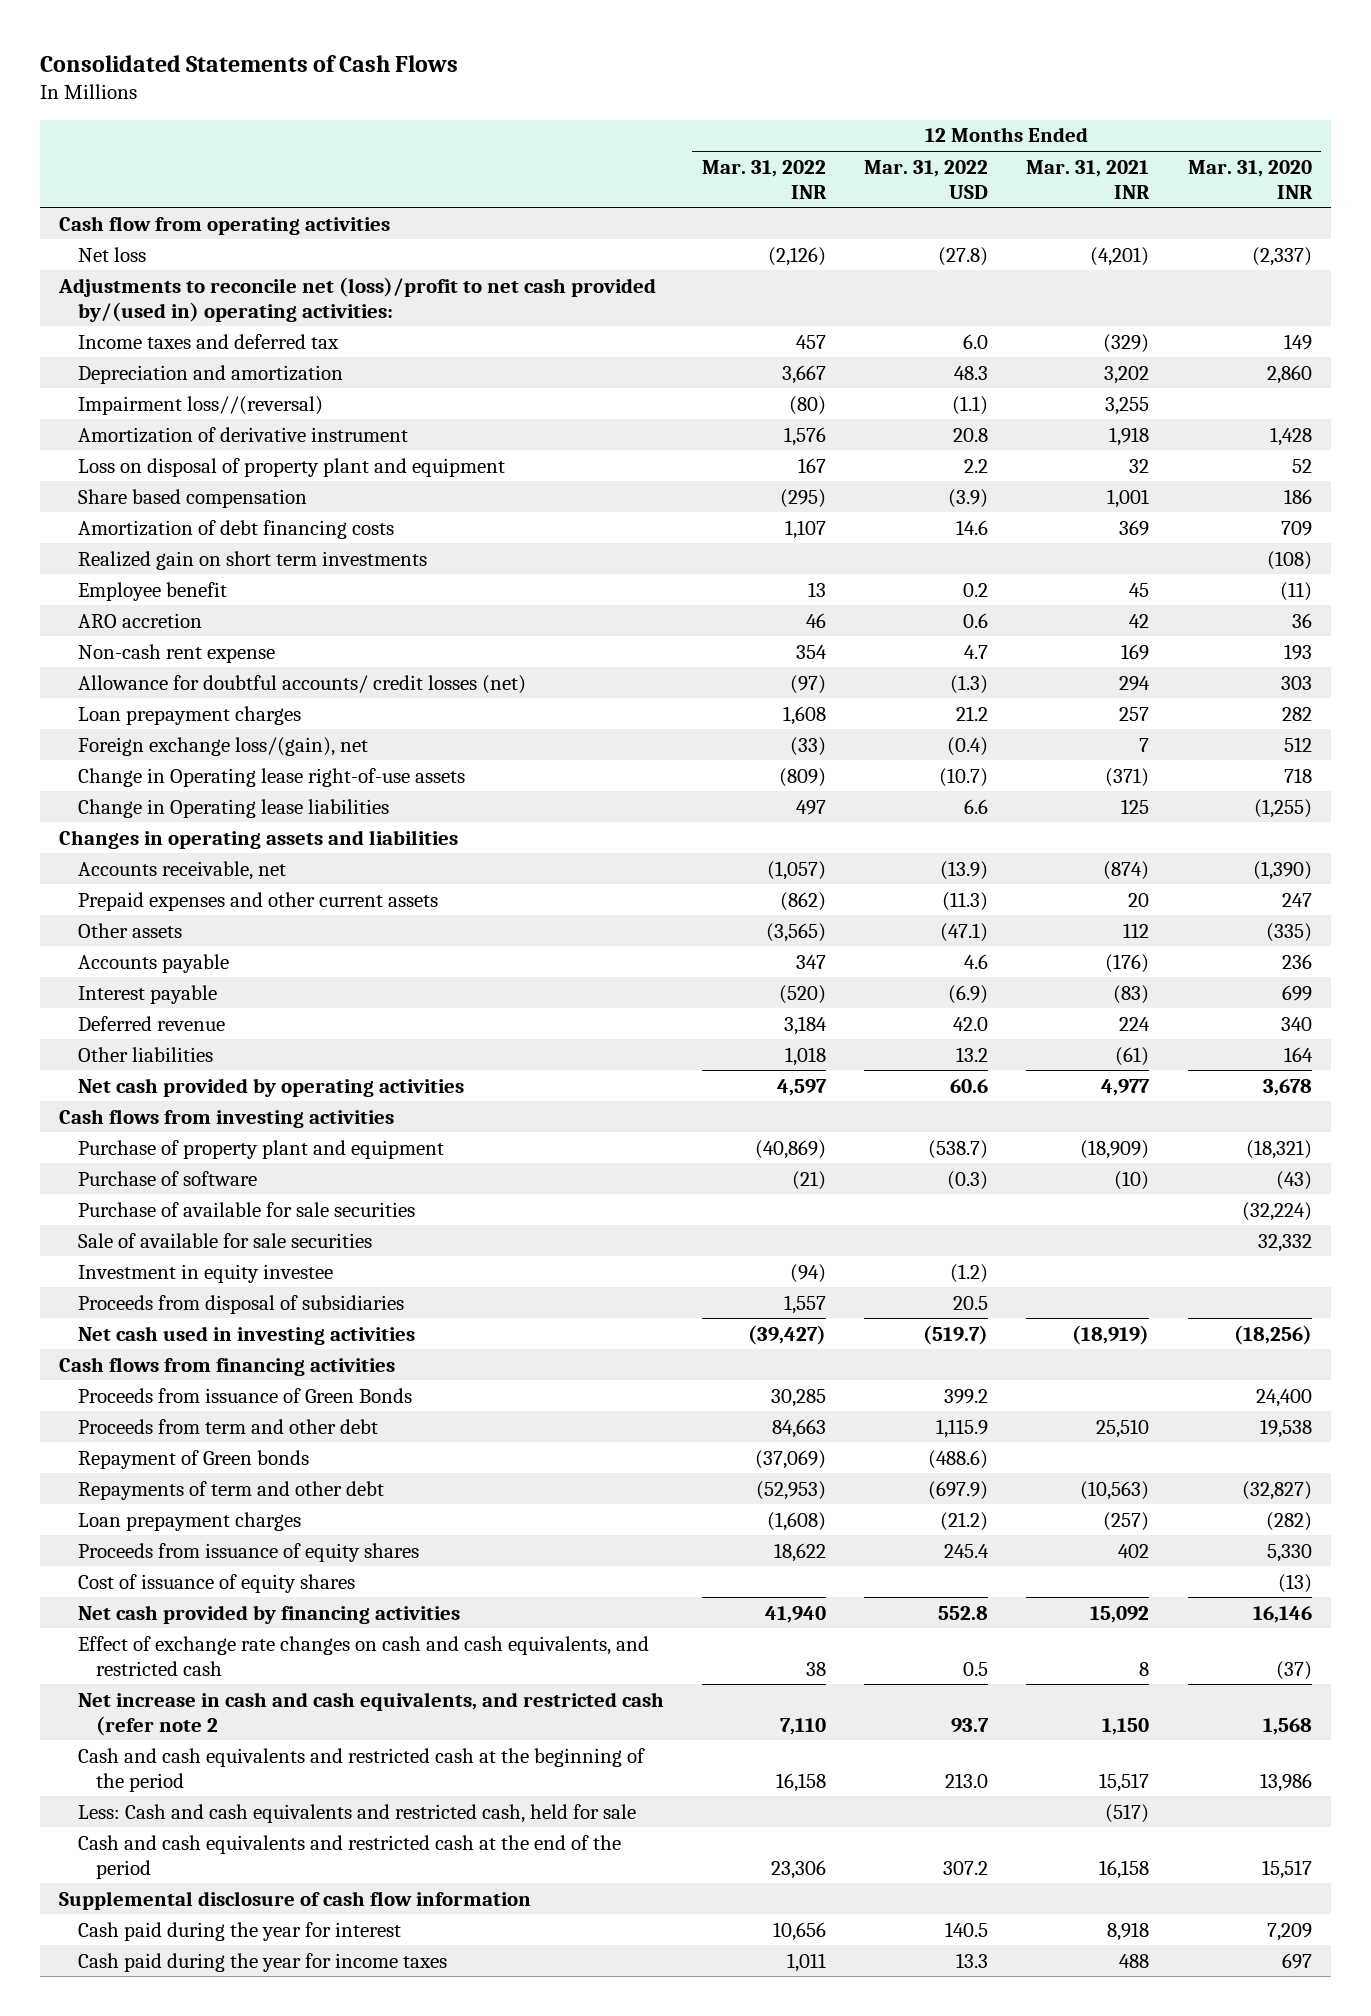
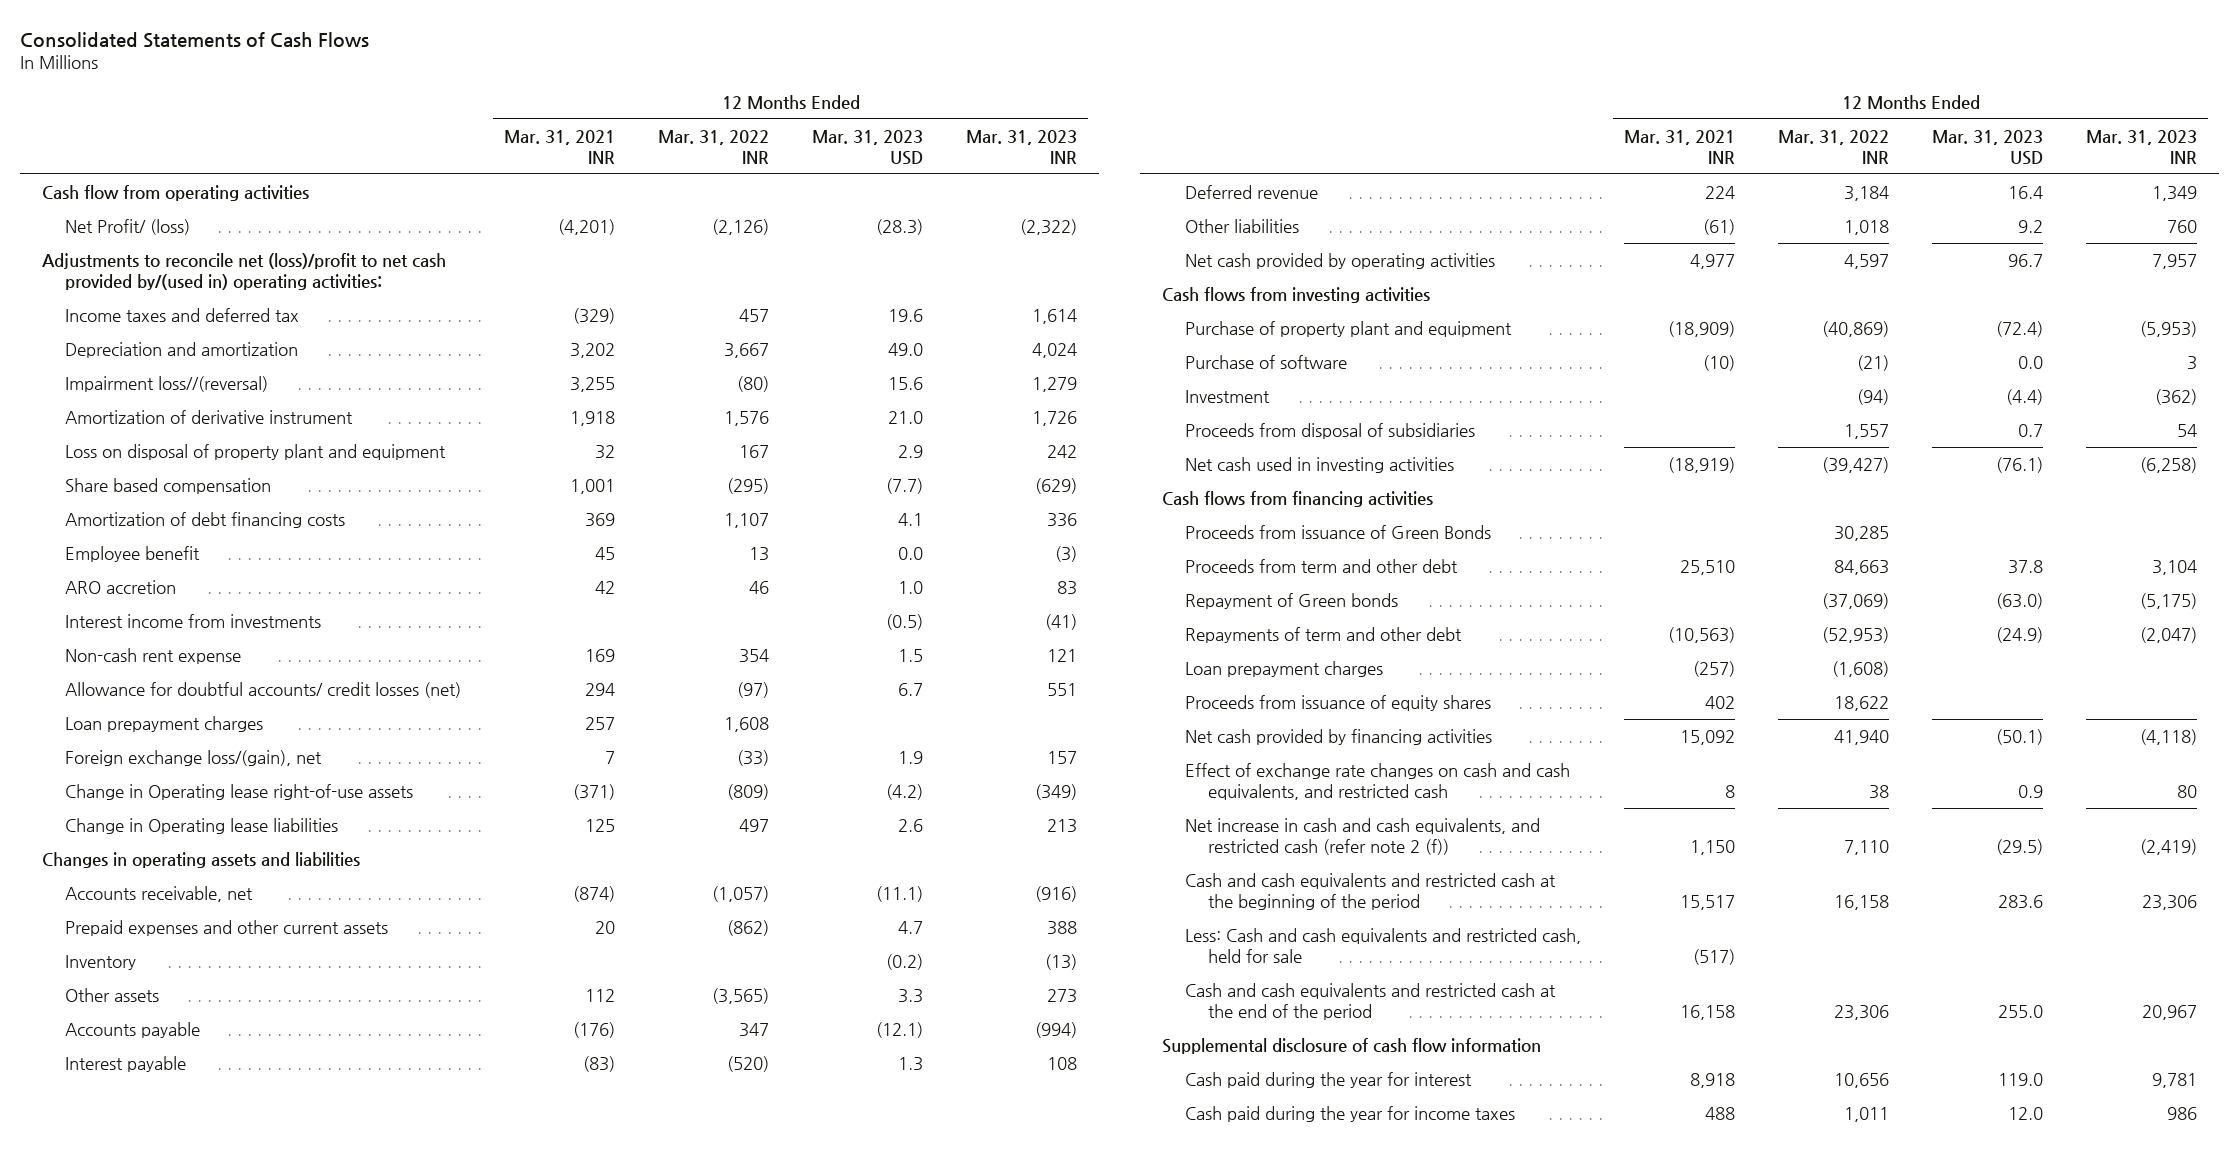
- | 12 Months Ended Mar. 31, 2022 INR | 12 Months Ended Mar. 31, 2022 USD | 12 Months Ended Mar. 31, 2021 INR | 12 Months Ended Mar. 31, 2020 INR
+ | 12 Months Ended Mar. 31, 2021 INR | 12 Months Ended Mar. 31, 2022 INR | 12 Months Ended Mar. 31, 2023 USD | 12 Months Ended Mar. 31, 2023 INR
- Net loss | (2,126) | (27.8) | (4,201) | (2,337)
+ Net Profit/ (loss) | (4,201) | (2,126) | (28.3) | (2,322)
- Realized gain on short term investments | | | | (108)
+ Interest income from investments | | | (0.5) | (41)
+ Inventory | | | (0.2) | (13)
- Purchase of available for sale securities | | | | (32,224)
- Sale of available for sale securities | | | | 32,332
- Investment in equity investee | (94) | (1.2) | |
+ Investment | | (94) | (4.4) | (362)
- Cost of issuance of equity shares | | | | (13)
- Net increase in cash and cash equivalents, and restricted cash (refer note 2 | 7,110 | 93.7 | 1,150 | 1,568
+ Net increase in cash and cash equivalents, and restricted cash (refer note 2 (f)) | 1,150 | 7,110 | (29.5) | (2,419)

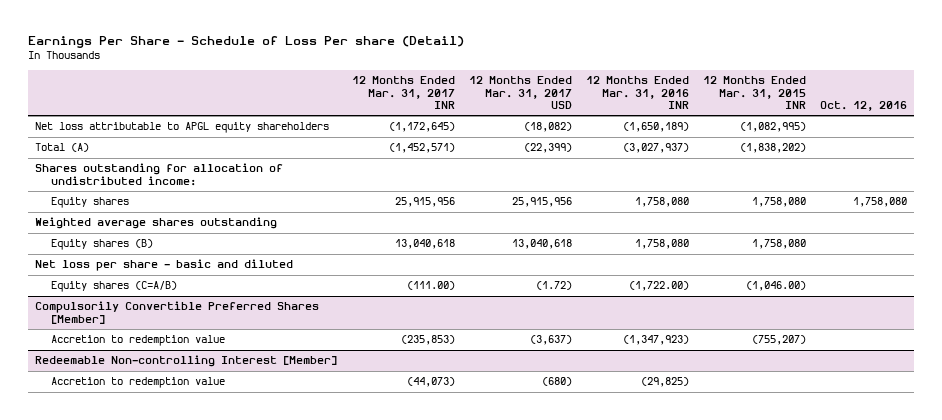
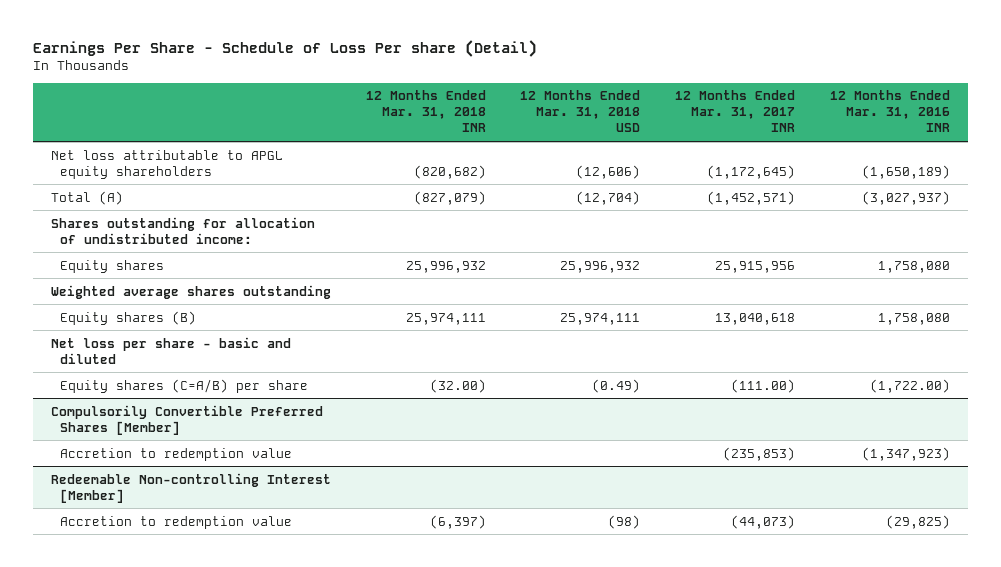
- | 12 Months Ended Mar. 31, 2017 INR | 12 Months Ended Mar. 31, 2017 USD | 12 Months Ended Mar. 31, 2016 INR | 12 Months Ended Mar. 31, 2015 INR | Oct. 12, 2016
+ | 12 Months Ended Mar. 31, 2018 INR | 12 Months Ended Mar. 31, 2018 USD | 12 Months Ended Mar. 31, 2017 INR | 12 Months Ended Mar. 31, 2016 INR
- Equity shares (C=A/B) | (111.00) | (1.72) | (1,722.00) | (1,046.00) |
+ Equity shares (C=A/B) per share | (32.00) | (0.49) | (111.00) | (1,722.00)

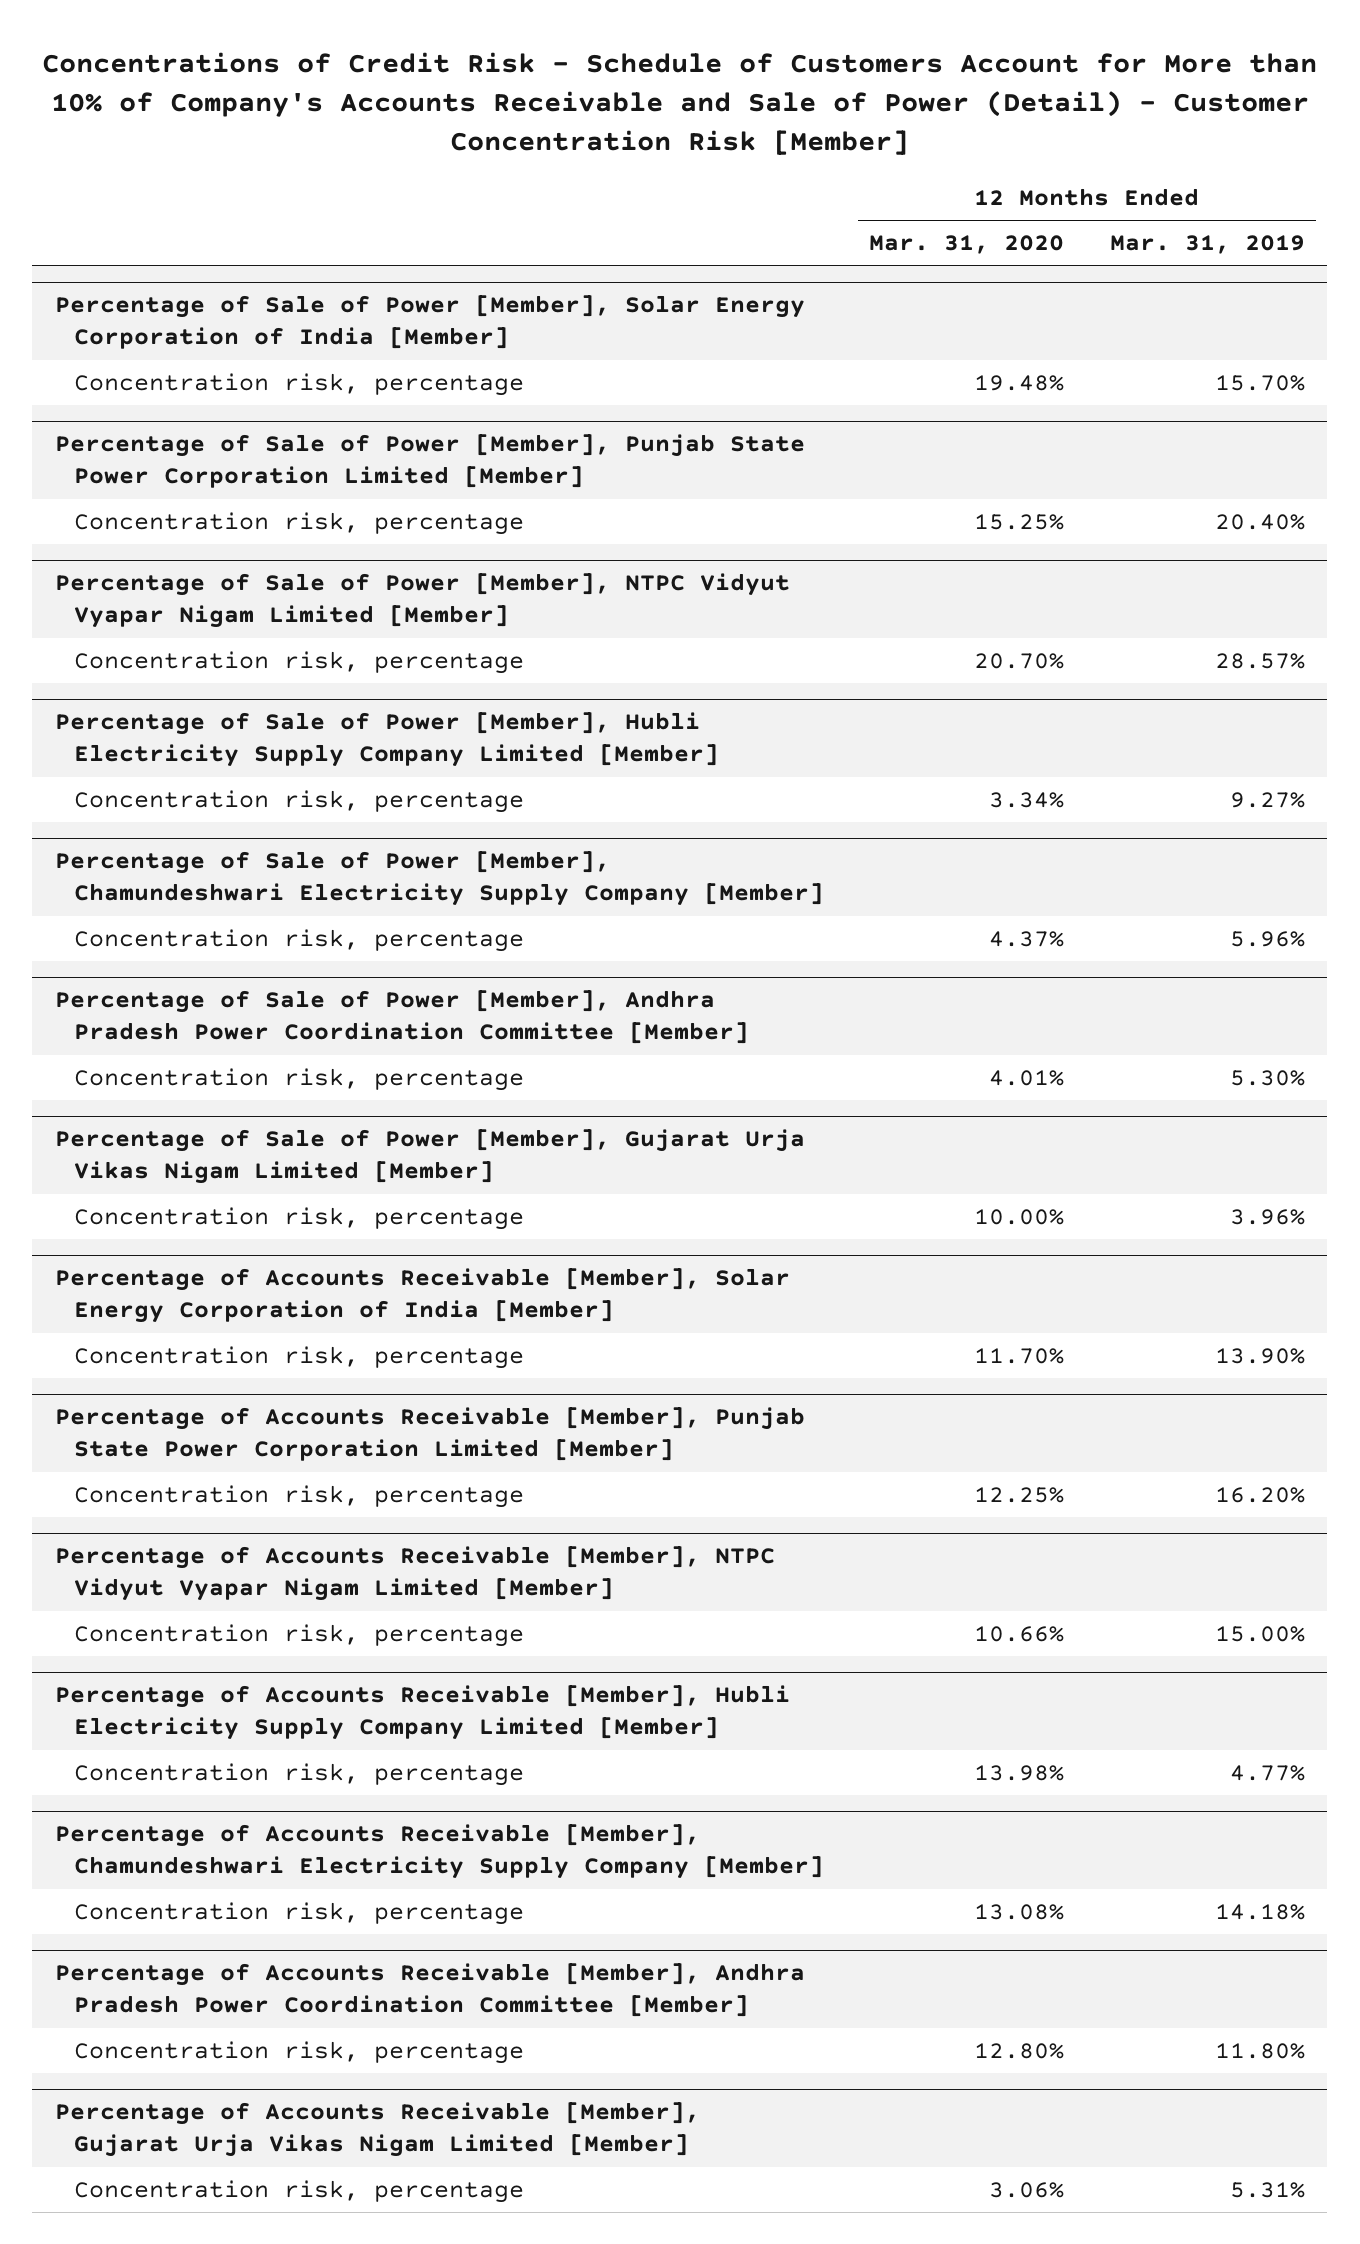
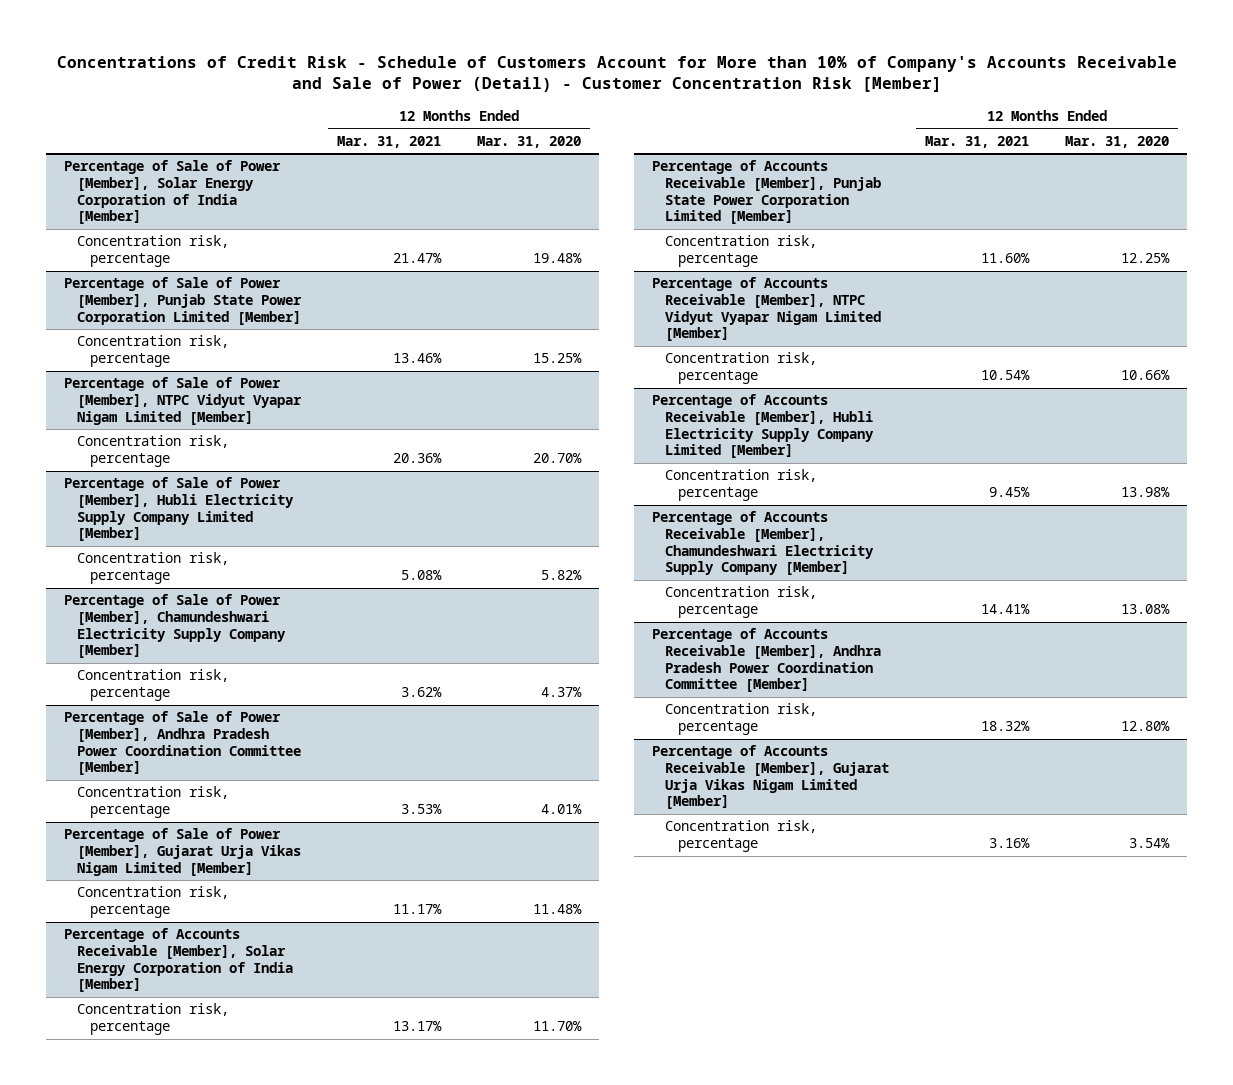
- | 12 Months Ended Mar. 31, 2020 | 12 Months Ended Mar. 31, 2019
+ | 12 Months Ended Mar. 31, 2021 | 12 Months Ended Mar. 31, 2020
@ Percentage of Sale of Power [Member], Hubli Electricity Supply Company Limited [Member]
- Concentration risk, percentage | 3.34% | 9.27%
+ Concentration risk, percentage | 5.08% | 5.82%
@ Percentage of Sale of Power [Member], Gujarat Urja Vikas Nigam Limited [Member]
- Concentration risk, percentage | 10.00% | 3.96%
+ Concentration risk, percentage | 11.17% | 11.48%
@ Percentage of Accounts Receivable [Member], Gujarat Urja Vikas Nigam Limited [Member]
- Concentration risk, percentage | 3.06% | 5.31%
+ Concentration risk, percentage | 3.16% | 3.54%

